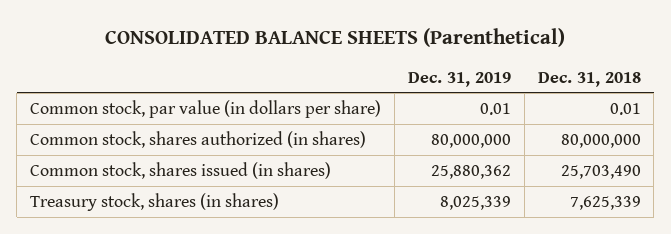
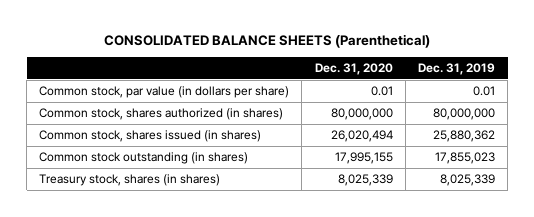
- | Dec. 31, 2019 | Dec. 31, 2018
+ | Dec. 31, 2020 | Dec. 31, 2019
+ Common stock outstanding (in shares) | 17,995,155 | 17,855,023

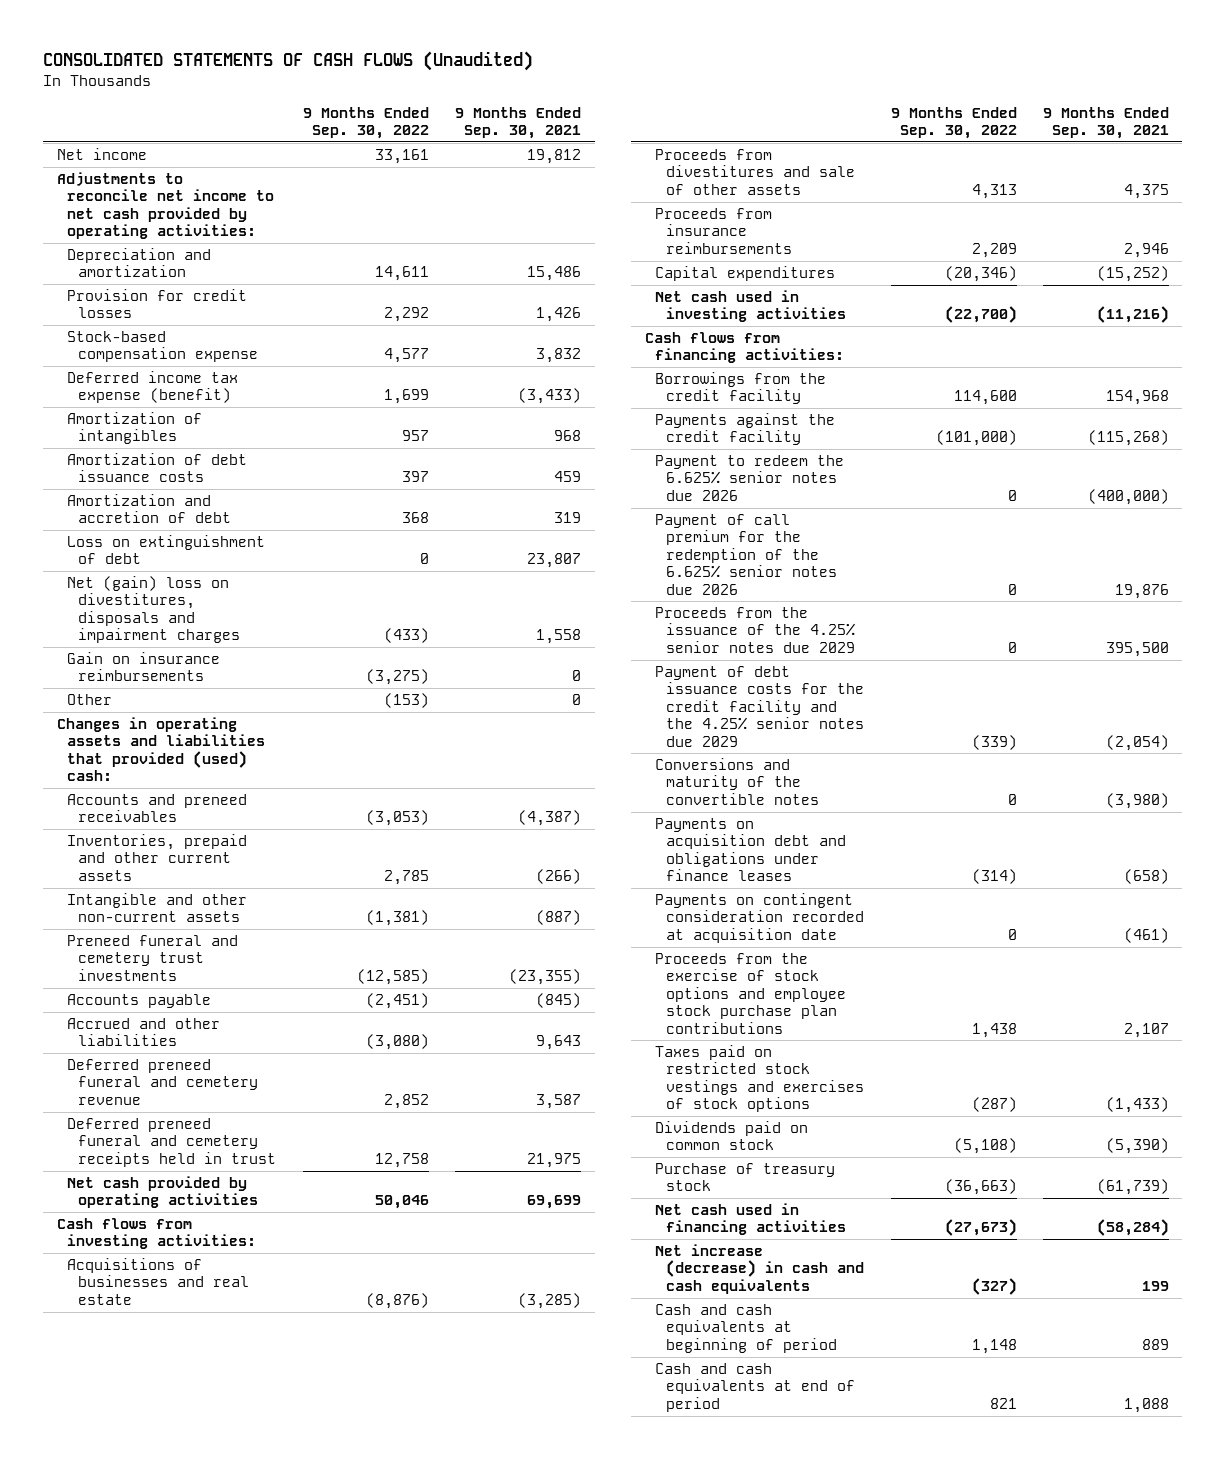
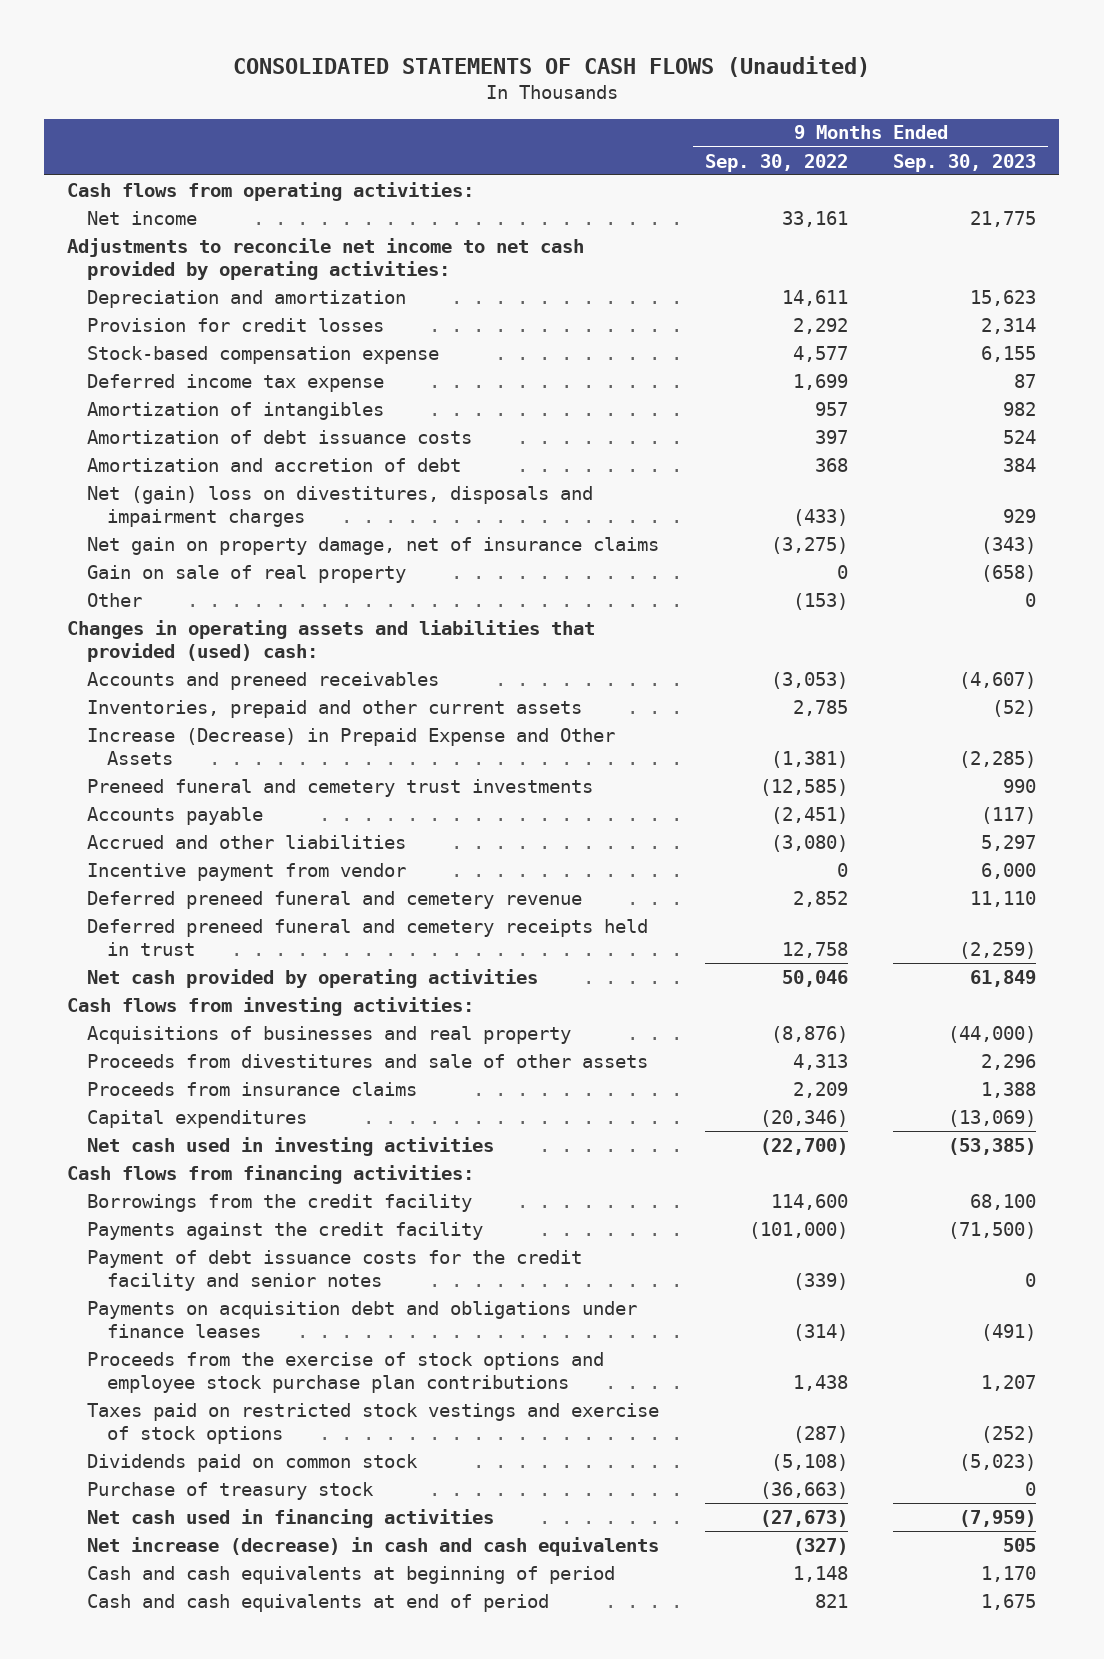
- | 9 Months Ended Sep. 30, 2022 | 9 Months Ended Sep. 30, 2021
+ | 9 Months Ended Sep. 30, 2022 | 9 Months Ended Sep. 30, 2023
+ Cash flows from operating activities:
- Deferred income tax expense (benefit) | 1,699 | (3,433)
+ Deferred income tax expense | 1,699 | 87
- Loss on extinguishment of debt | 0 | 23,807
- Gain on insurance reimbursements | (3,275) | 0
+ Net gain on property damage, net of insurance claims | (3,275) | (343)
+ Gain on sale of real property | 0 | (658)
- Intangible and other non-current assets | (1,381) | (887)
+ Increase (Decrease) in Prepaid Expense and Other Assets | (1,381) | (2,285)
+ Incentive payment from vendor | 0 | 6,000
- Acquisitions of businesses and real estate | (8,876) | (3,285)
+ Acquisitions of businesses and real property | (8,876) | (44,000)
- Proceeds from insurance reimbursements | 2,209 | 2,946
+ Proceeds from insurance claims | 2,209 | 1,388
- Payment to redeem the 6.625% senior notes due 2026 | 0 | (400,000)
- Payment of call premium for the redemption of the 6.625% senior notes due 2026 | 0 | 19,876
- Proceeds from the issuance of the 4.25% senior notes due 2029 | 0 | 395,500
- Payment of debt issuance costs for the credit facility and the 4.25% senior notes due 2029 | (339) | (2,054)
- Conversions and maturity of the convertible notes | 0 | (3,980)
+ Payment of debt issuance costs for the credit facility and senior notes | (339) | 0
- Payments on contingent consideration recorded at acquisition date | 0 | (461)
- Taxes paid on restricted stock vestings and exercises of stock options | (287) | (1,433)
+ Taxes paid on restricted stock vestings and exercise of stock options | (287) | (252)

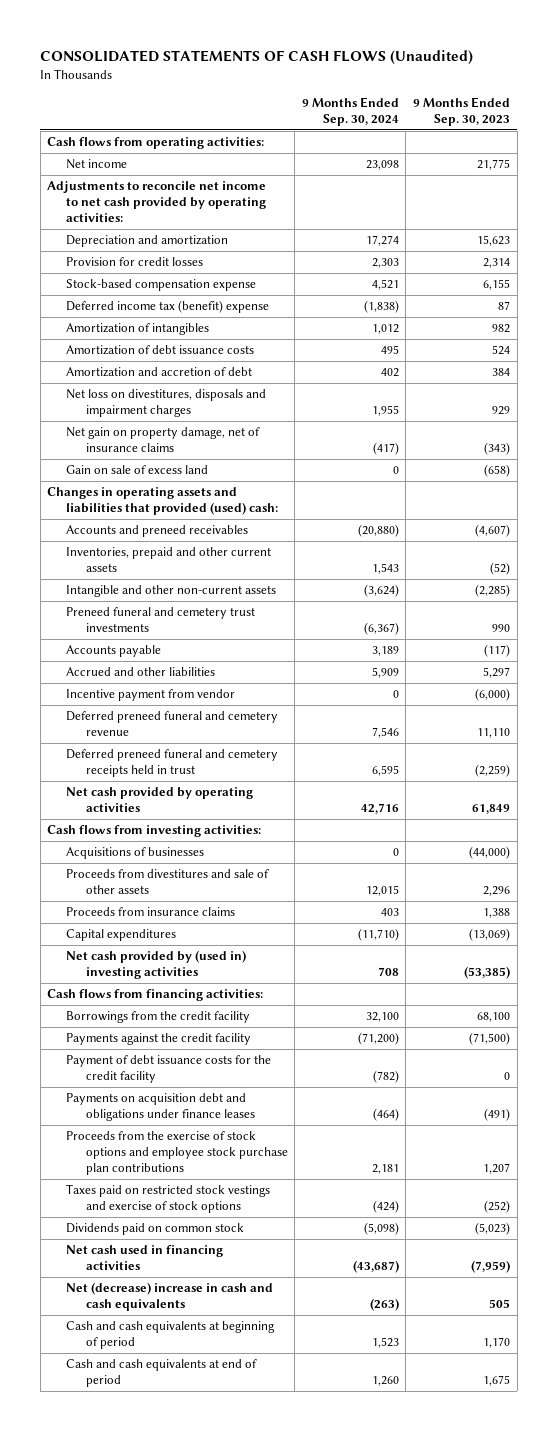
- | 9 Months Ended Sep. 30, 2022 | 9 Months Ended Sep. 30, 2023
+ | 9 Months Ended Sep. 30, 2024 | 9 Months Ended Sep. 30, 2023
- Deferred income tax expense | 1,699 | 87
+ Deferred income tax (benefit) expense | (1,838) | 87
- Net (gain) loss on divestitures, disposals and impairment charges | (433) | 929
+ Net loss on divestitures, disposals and impairment charges | 1,955 | 929
- Gain on sale of real property | 0 | (658)
- Other | (153) | 0
+ Gain on sale of excess land | 0 | (658)
- Increase (Decrease) in Prepaid Expense and Other Assets | (1,381) | (2,285)
+ Intangible and other non-current assets | (3,624) | (2,285)
- Incentive payment from vendor | 0 | 6,000
+ Incentive payment from vendor | 0 | (6,000)
- Acquisitions of businesses and real property | (8,876) | (44,000)
+ Acquisitions of businesses | 0 | (44,000)
- Net cash used in investing activities | (22,700) | (53,385)
+ Net cash provided by (used in) investing activities | 708 | (53,385)
- Payment of debt issuance costs for the credit facility and senior notes | (339) | 0
+ Payment of debt issuance costs for the credit facility | (782) | 0
- Purchase of treasury stock | (36,663) | 0
- Net increase (decrease) in cash and cash equivalents | (327) | 505
+ Net (decrease) increase in cash and cash equivalents | (263) | 505

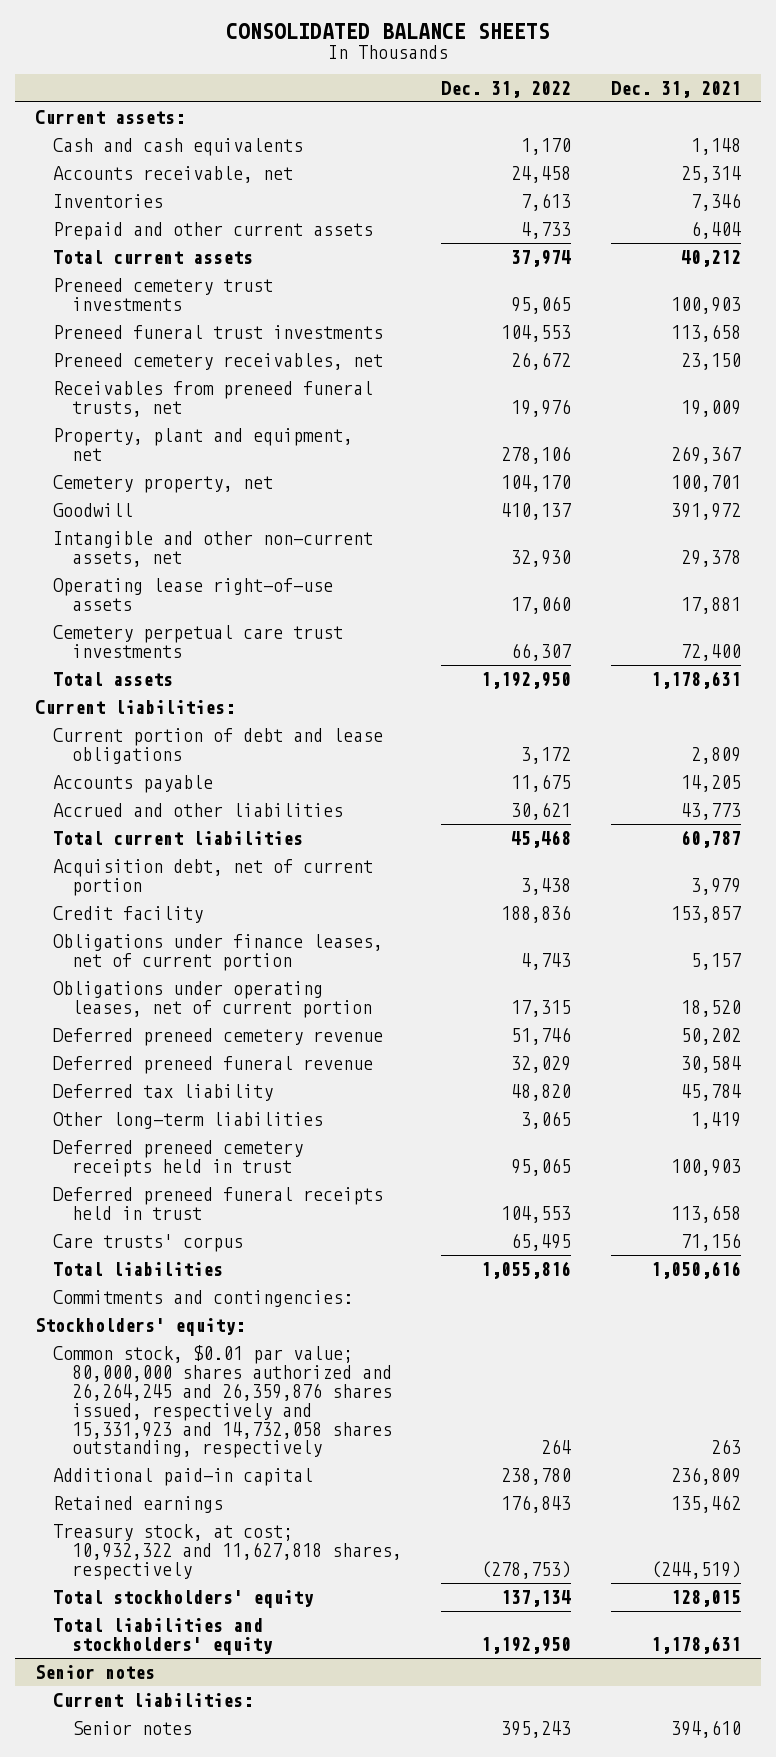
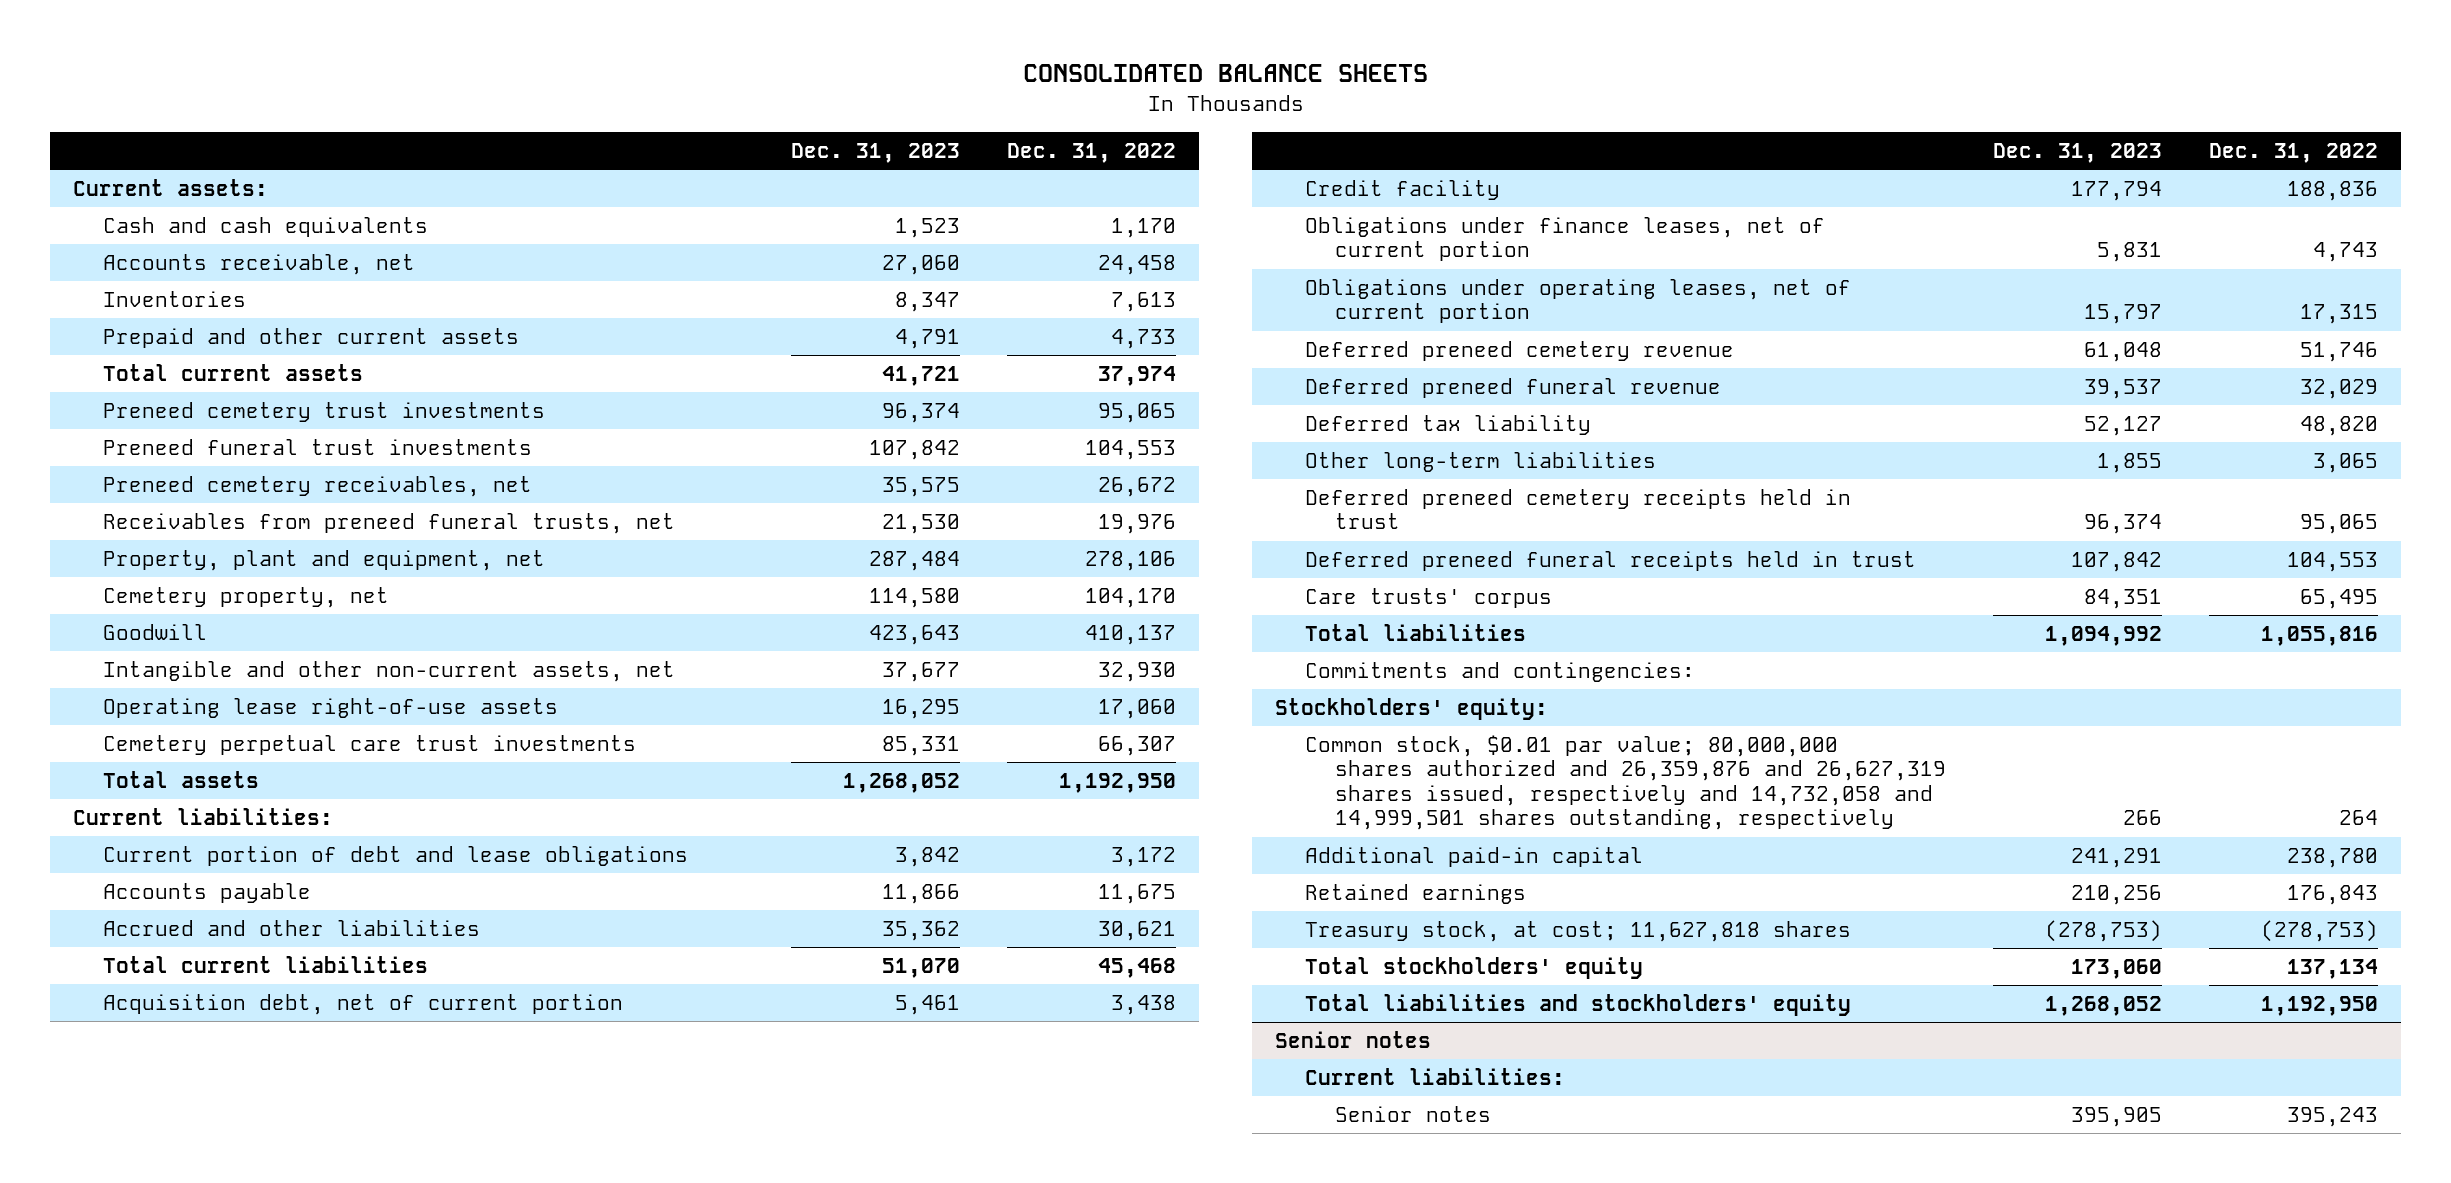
- | Dec. 31, 2022 | Dec. 31, 2021
+ | Dec. 31, 2023 | Dec. 31, 2022
- Common stock, $0.01 par value; 80,000,000 shares authorized and 26,264,245 and 26,359,876 shares issued, respectively and 15,331,923 and 14,732,058 shares outstanding, respectively | 264 | 263
+ Common stock, $0.01 par value; 80,000,000 shares authorized and 26,359,876 and 26,627,319 shares issued, respectively and 14,732,058 and 14,999,501 shares outstanding, respectively | 266 | 264
- Treasury stock, at cost; 10,932,322 and 11,627,818 shares, respectively | (278,753) | (244,519)
+ Treasury stock, at cost; 11,627,818 shares | (278,753) | (278,753)

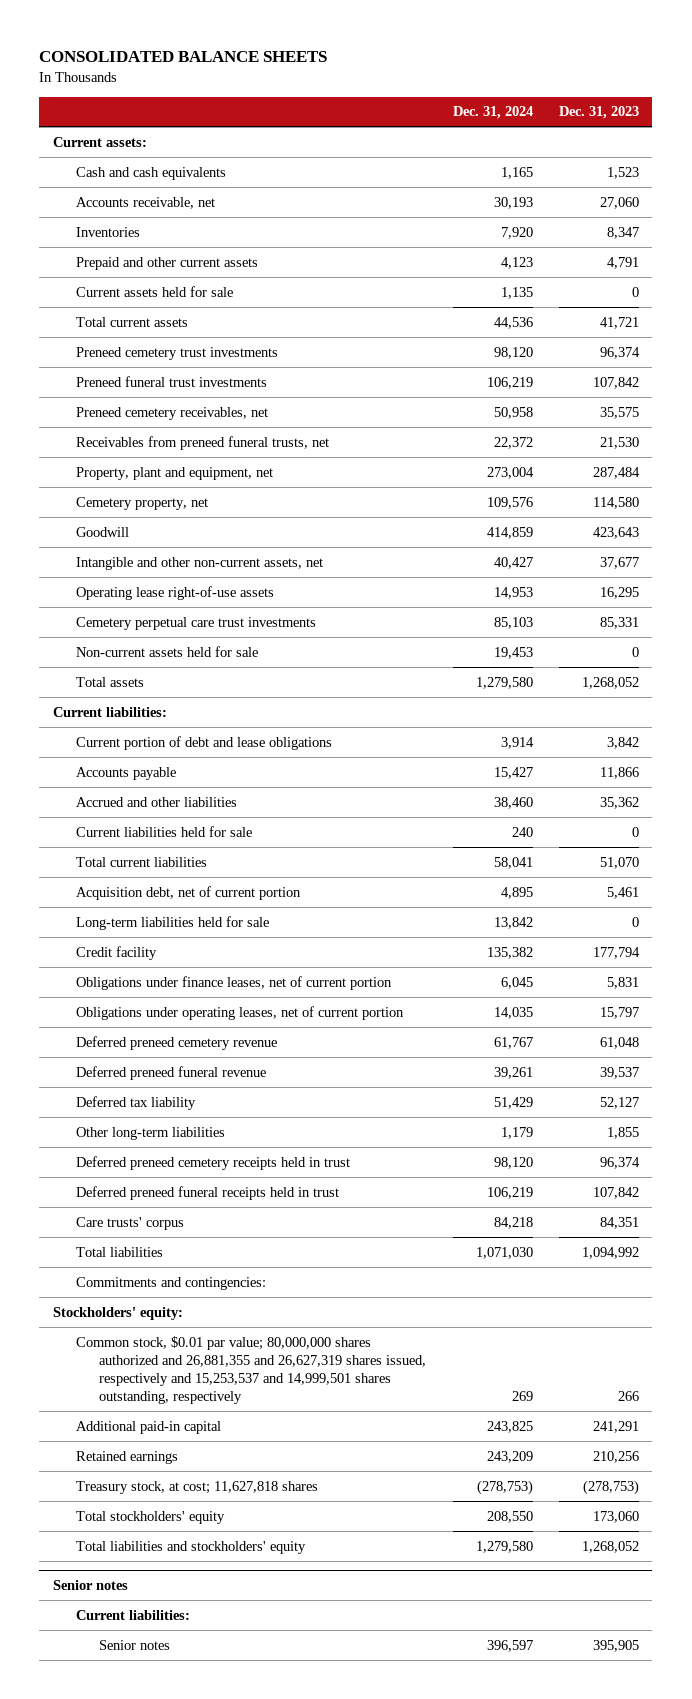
- | Dec. 31, 2023 | Dec. 31, 2022
+ | Dec. 31, 2024 | Dec. 31, 2023
+ Current assets held for sale | 1,135 | 0
+ Non-current assets held for sale | 19,453 | 0
+ Current liabilities held for sale | 240 | 0
+ Long-term liabilities held for sale | 13,842 | 0
- Common stock, $0.01 par value; 80,000,000 shares authorized and 26,359,876 and 26,627,319 shares issued, respectively and 14,732,058 and 14,999,501 shares outstanding, respectively | 266 | 264
+ Common stock, $0.01 par value; 80,000,000 shares authorized and 26,881,355 and 26,627,319 shares issued, respectively and 15,253,537 and 14,999,501 shares outstanding, respectively | 269 | 266

